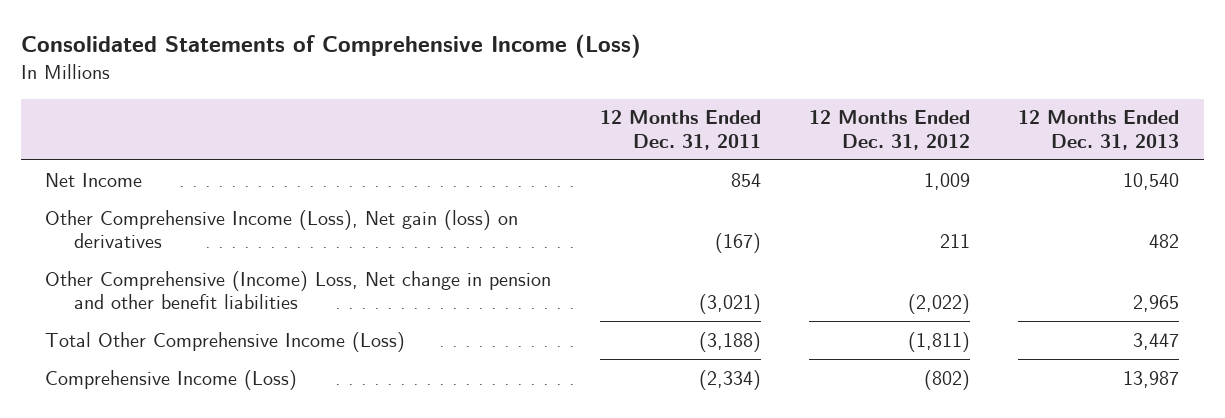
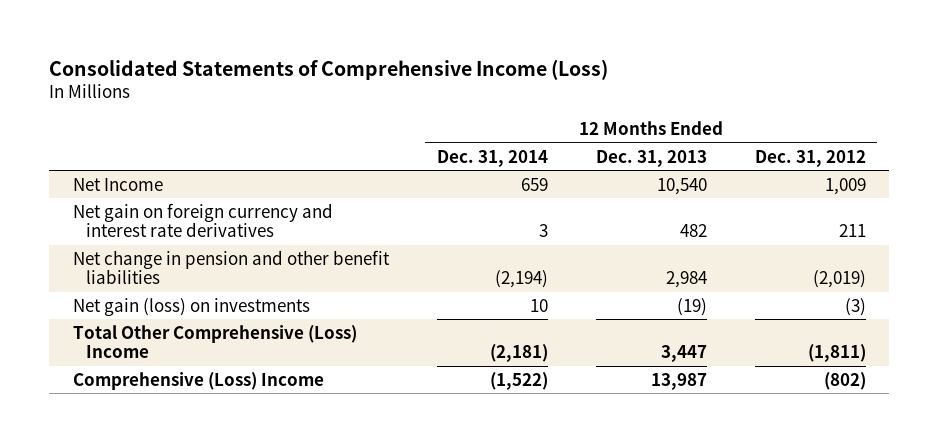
- | 12 Months Ended Dec. 31, 2011 | 12 Months Ended Dec. 31, 2012 | 12 Months Ended Dec. 31, 2013
+ | 12 Months Ended Dec. 31, 2014 | 12 Months Ended Dec. 31, 2013 | 12 Months Ended Dec. 31, 2012
- Other Comprehensive Income (Loss), Net gain (loss) on derivatives | (167) | 211 | 482
- Other Comprehensive (Income) Loss, Net change in pension and other benefit liabilities | (3,021) | (2,022) | 2,965
- Total Other Comprehensive Income (Loss) | (3,188) | (1,811) | 3,447
- Comprehensive Income (Loss) | (2,334) | (802) | 13,987
+ Net gain on foreign currency and interest rate derivatives | 3 | 482 | 211
+ Net change in pension and other benefit liabilities | (2,194) | 2,984 | (2,019)
+ Net gain (loss) on investments | 10 | (19) | (3)
+ Total Other Comprehensive (Loss) Income | (2,181) | 3,447 | (1,811)
+ Comprehensive (Loss) Income | (1,522) | 13,987 | (802)

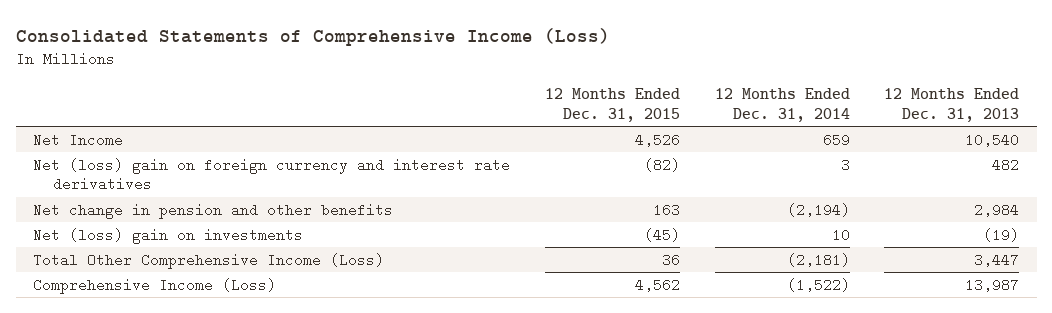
- | 12 Months Ended Dec. 31, 2014 | 12 Months Ended Dec. 31, 2013 | 12 Months Ended Dec. 31, 2012
+ | 12 Months Ended Dec. 31, 2015 | 12 Months Ended Dec. 31, 2014 | 12 Months Ended Dec. 31, 2013
- Net gain on foreign currency and interest rate derivatives | 3 | 482 | 211
- Net change in pension and other benefit liabilities | (2,194) | 2,984 | (2,019)
- Net gain (loss) on investments | 10 | (19) | (3)
- Total Other Comprehensive (Loss) Income | (2,181) | 3,447 | (1,811)
- Comprehensive (Loss) Income | (1,522) | 13,987 | (802)
+ Net (loss) gain on foreign currency and interest rate derivatives | (82) | 3 | 482
+ Net change in pension and other benefits | 163 | (2,194) | 2,984
+ Net (loss) gain on investments | (45) | 10 | (19)
+ Total Other Comprehensive Income (Loss) | 36 | (2,181) | 3,447
+ Comprehensive Income (Loss) | 4,562 | (1,522) | 13,987

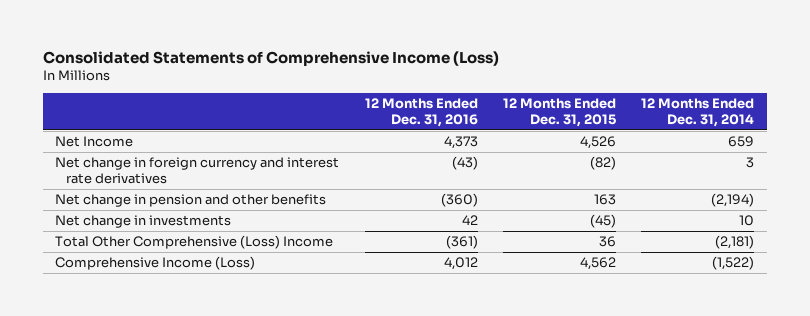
- | 12 Months Ended Dec. 31, 2015 | 12 Months Ended Dec. 31, 2014 | 12 Months Ended Dec. 31, 2013
+ | 12 Months Ended Dec. 31, 2016 | 12 Months Ended Dec. 31, 2015 | 12 Months Ended Dec. 31, 2014
- Net (loss) gain on foreign currency and interest rate derivatives | (82) | 3 | 482
+ Net change in foreign currency and interest rate derivatives | (43) | (82) | 3
- Net (loss) gain on investments | (45) | 10 | (19)
- Total Other Comprehensive Income (Loss) | 36 | (2,181) | 3,447
+ Net change in investments | 42 | (45) | 10
+ Total Other Comprehensive (Loss) Income | (361) | 36 | (2,181)

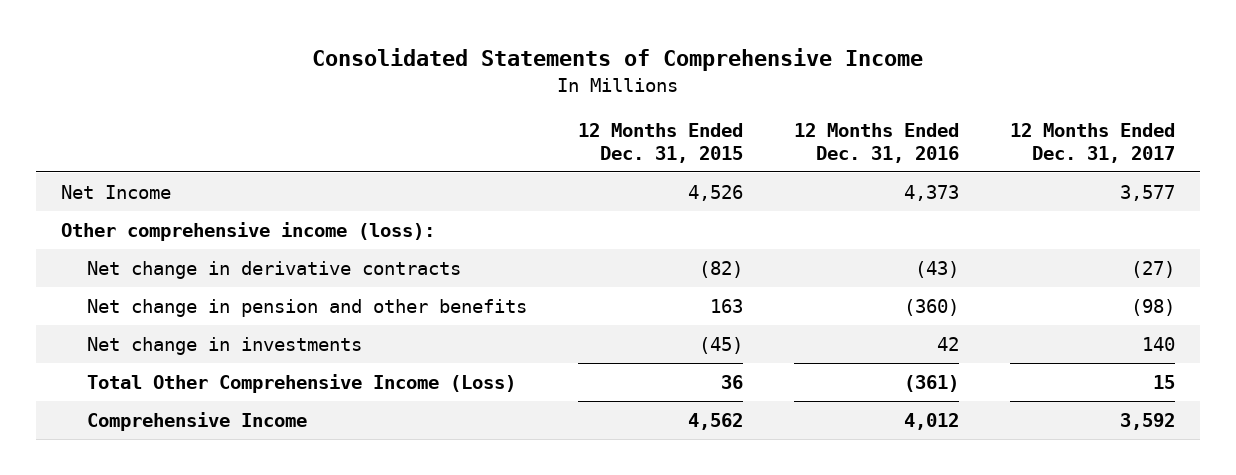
- Consolidated Statements of Comprehensive Income (Loss)
+ Consolidated Statements of Comprehensive Income
- | 12 Months Ended Dec. 31, 2016 | 12 Months Ended Dec. 31, 2015 | 12 Months Ended Dec. 31, 2014
+ | 12 Months Ended Dec. 31, 2015 | 12 Months Ended Dec. 31, 2016 | 12 Months Ended Dec. 31, 2017
- Net change in foreign currency and interest rate derivatives | (43) | (82) | 3
+ Other comprehensive income (loss):
+ Net change in derivative contracts | (82) | (43) | (27)
- Total Other Comprehensive (Loss) Income | (361) | 36 | (2,181)
- Comprehensive Income (Loss) | 4,012 | 4,562 | (1,522)
+ Total Other Comprehensive Income (Loss) | 36 | (361) | 15
+ Comprehensive Income | 4,562 | 4,012 | 3,592

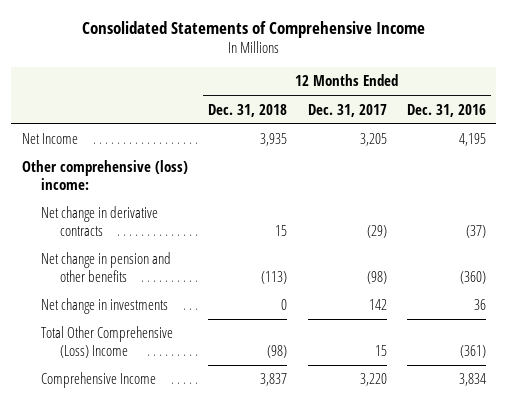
- | 12 Months Ended Dec. 31, 2015 | 12 Months Ended Dec. 31, 2016 | 12 Months Ended Dec. 31, 2017
+ | 12 Months Ended Dec. 31, 2018 | 12 Months Ended Dec. 31, 2017 | 12 Months Ended Dec. 31, 2016
- Net Income | 4,526 | 4,373 | 3,577
- Other comprehensive income (loss):
- Net change in derivative contracts | (82) | (43) | (27)
+ Net Income | 3,935 | 3,205 | 4,195
+ Other comprehensive (loss) income:
+ Net change in derivative contracts | 15 | (29) | (37)
- Net change in investments | (45) | 42 | 140
- Total Other Comprehensive Income (Loss) | 36 | (361) | 15
- Comprehensive Income | 4,562 | 4,012 | 3,592
+ Net change in investments | 0 | 142 | 36
+ Total Other Comprehensive (Loss) Income | (98) | 15 | (361)
+ Comprehensive Income | 3,837 | 3,220 | 3,834

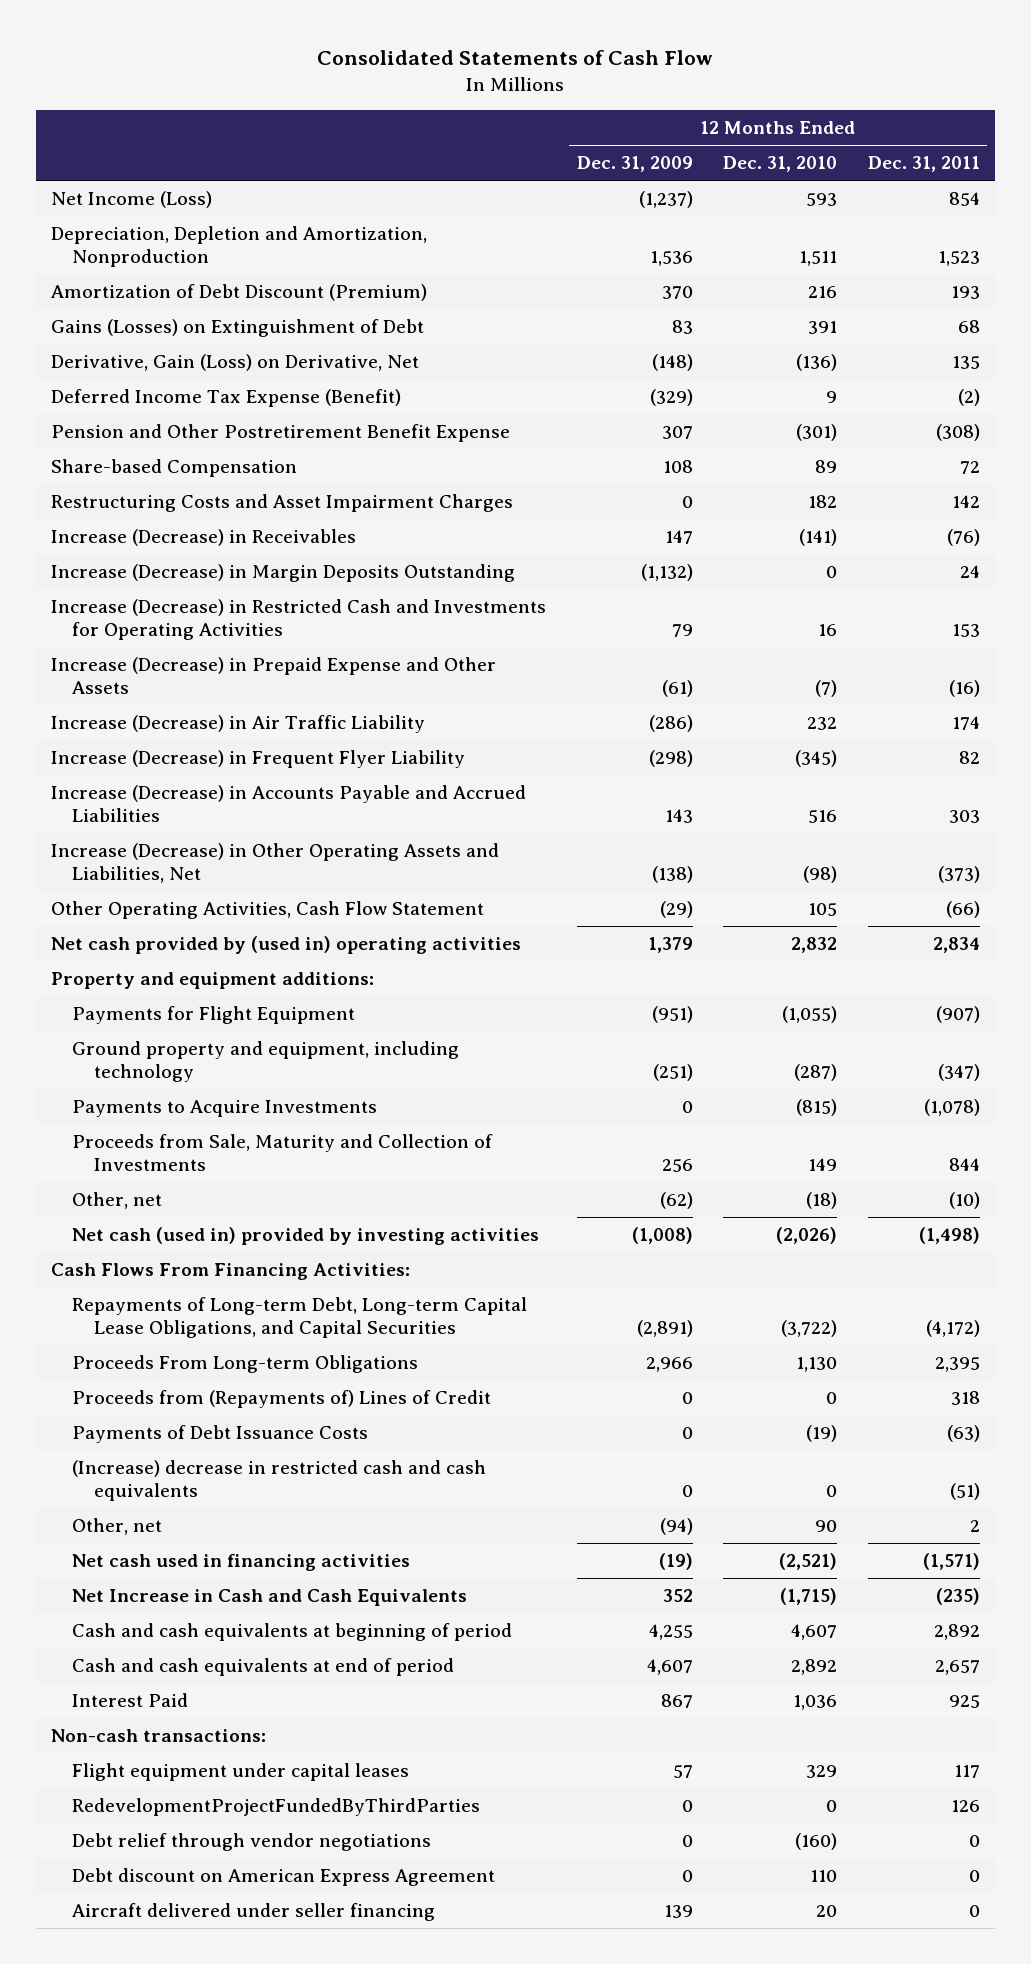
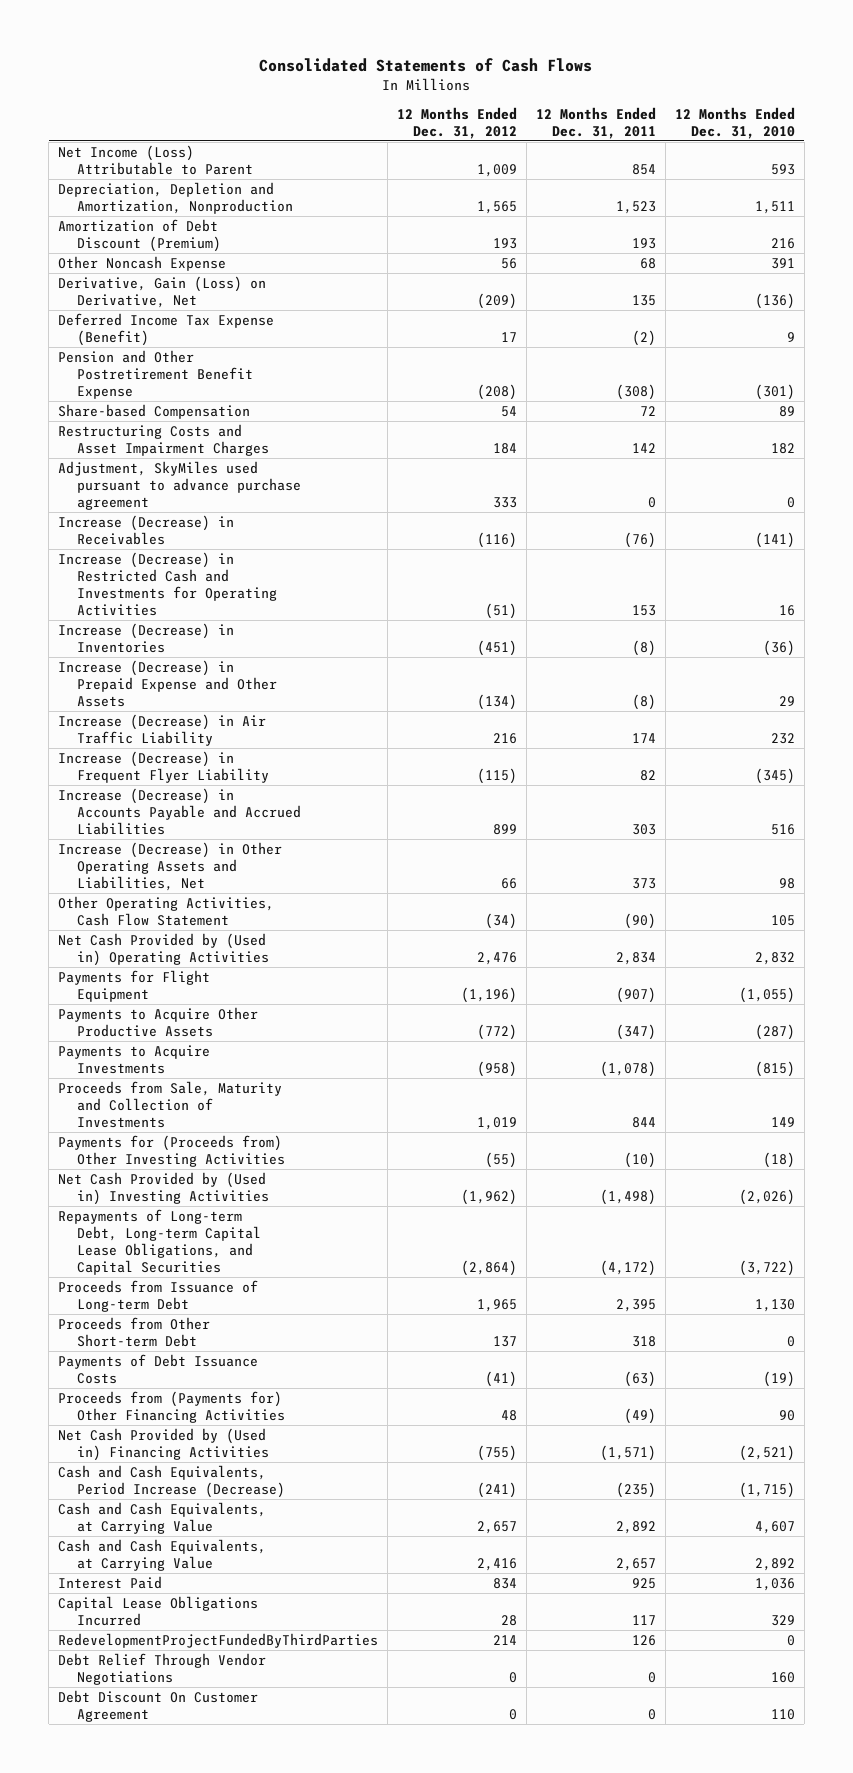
- Consolidated Statements of Cash Flow
+ Consolidated Statements of Cash Flows
- | 12 Months Ended Dec. 31, 2009 | 12 Months Ended Dec. 31, 2010 | 12 Months Ended Dec. 31, 2011
+ | 12 Months Ended Dec. 31, 2012 | 12 Months Ended Dec. 31, 2011 | 12 Months Ended Dec. 31, 2010
- Net Income (Loss) | (1,237) | 593 | 854
+ Net Income (Loss) Attributable to Parent | 1,009 | 854 | 593
- Gains (Losses) on Extinguishment of Debt | 83 | 391 | 68
+ Other Noncash Expense | 56 | 68 | 391
+ Adjustment, SkyMiles used pursuant to advance purchase agreement | 333 | 0 | 0
- Increase (Decrease) in Margin Deposits Outstanding | (1,132) | 0 | 24
- Increase (Decrease) in Prepaid Expense and Other Assets | (61) | (7) | (16)
+ Increase (Decrease) in Inventories | (451) | (8) | (36)
+ Increase (Decrease) in Prepaid Expense and Other Assets | (134) | (8) | 29
- Increase (Decrease) in Other Operating Assets and Liabilities, Net | (138) | (98) | (373)
- Other Operating Activities, Cash Flow Statement | (29) | 105 | (66)
- Net cash provided by (used in) operating activities | 1,379 | 2,832 | 2,834
- Property and equipment additions:
+ Increase (Decrease) in Other Operating Assets and Liabilities, Net | 66 | 373 | 98
+ Other Operating Activities, Cash Flow Statement | (34) | (90) | 105
+ Net Cash Provided by (Used in) Operating Activities | 2,476 | 2,834 | 2,832
- Ground property and equipment, including technology | (251) | (287) | (347)
+ Payments to Acquire Other Productive Assets | (772) | (347) | (287)
- Other, net | (62) | (18) | (10)
- Net cash (used in) provided by investing activities | (1,008) | (2,026) | (1,498)
- Cash Flows From Financing Activities:
+ Payments for (Proceeds from) Other Investing Activities | (55) | (10) | (18)
+ Net Cash Provided by (Used in) Investing Activities | (1,962) | (1,498) | (2,026)
- Proceeds From Long-term Obligations | 2,966 | 1,130 | 2,395
- Proceeds from (Repayments of) Lines of Credit | 0 | 0 | 318
+ Proceeds from Issuance of Long-term Debt | 1,965 | 2,395 | 1,130
+ Proceeds from Other Short-term Debt | 137 | 318 | 0
- (Increase) decrease in restricted cash and cash equivalents | 0 | 0 | (51)
- Other, net | (94) | 90 | 2
- Net cash used in financing activities | (19) | (2,521) | (1,571)
- Net Increase in Cash and Cash Equivalents | 352 | (1,715) | (235)
- Cash and cash equivalents at beginning of period | 4,255 | 4,607 | 2,892
- Cash and cash equivalents at end of period | 4,607 | 2,892 | 2,657
+ Proceeds from (Payments for) Other Financing Activities | 48 | (49) | 90
+ Net Cash Provided by (Used in) Financing Activities | (755) | (1,571) | (2,521)
+ Cash and Cash Equivalents, Period Increase (Decrease) | (241) | (235) | (1,715)
+ Cash and Cash Equivalents, at Carrying Value | 2,657 | 2,892 | 4,607
+ Cash and Cash Equivalents, at Carrying Value | 2,416 | 2,657 | 2,892
- Non-cash transactions:
- Flight equipment under capital leases | 57 | 329 | 117
+ Capital Lease Obligations Incurred | 28 | 117 | 329
- Debt relief through vendor negotiations | 0 | (160) | 0
- Debt discount on American Express Agreement | 0 | 110 | 0
- Aircraft delivered under seller financing | 139 | 20 | 0
+ Debt Relief Through Vendor Negotiations | 0 | 0 | 160
+ Debt Discount On Customer Agreement | 0 | 0 | 110

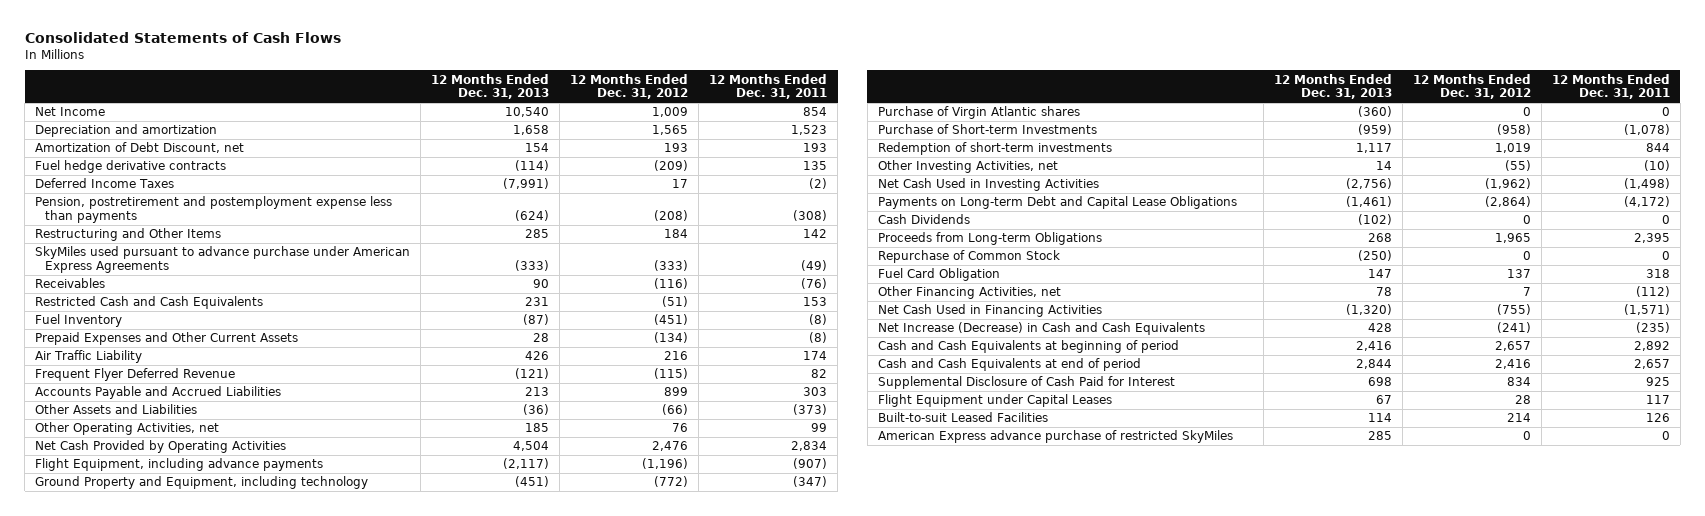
- | 12 Months Ended Dec. 31, 2012 | 12 Months Ended Dec. 31, 2011 | 12 Months Ended Dec. 31, 2010
+ | 12 Months Ended Dec. 31, 2013 | 12 Months Ended Dec. 31, 2012 | 12 Months Ended Dec. 31, 2011
- Net Income (Loss) Attributable to Parent | 1,009 | 854 | 593
- Depreciation, Depletion and Amortization, Nonproduction | 1,565 | 1,523 | 1,511
- Amortization of Debt Discount (Premium) | 193 | 193 | 216
- Other Noncash Expense | 56 | 68 | 391
- Derivative, Gain (Loss) on Derivative, Net | (209) | 135 | (136)
- Deferred Income Tax Expense (Benefit) | 17 | (2) | 9
- Pension and Other Postretirement Benefit Expense | (208) | (308) | (301)
- Share-based Compensation | 54 | 72 | 89
- Restructuring Costs and Asset Impairment Charges | 184 | 142 | 182
- Adjustment, SkyMiles used pursuant to advance purchase agreement | 333 | 0 | 0
- Increase (Decrease) in Receivables | (116) | (76) | (141)
- Increase (Decrease) in Restricted Cash and Investments for Operating Activities | (51) | 153 | 16
- Increase (Decrease) in Inventories | (451) | (8) | (36)
- Increase (Decrease) in Prepaid Expense and Other Assets | (134) | (8) | 29
- Increase (Decrease) in Air Traffic Liability | 216 | 174 | 232
- Increase (Decrease) in Frequent Flyer Liability | (115) | 82 | (345)
- Increase (Decrease) in Accounts Payable and Accrued Liabilities | 899 | 303 | 516
- Increase (Decrease) in Other Operating Assets and Liabilities, Net | 66 | 373 | 98
- Other Operating Activities, Cash Flow Statement | (34) | (90) | 105
- Net Cash Provided by (Used in) Operating Activities | 2,476 | 2,834 | 2,832
- Payments for Flight Equipment | (1,196) | (907) | (1,055)
- Payments to Acquire Other Productive Assets | (772) | (347) | (287)
- Payments to Acquire Investments | (958) | (1,078) | (815)
- Proceeds from Sale, Maturity and Collection of Investments | 1,019 | 844 | 149
- Payments for (Proceeds from) Other Investing Activities | (55) | (10) | (18)
- Net Cash Provided by (Used in) Investing Activities | (1,962) | (1,498) | (2,026)
- Repayments of Long-term Debt, Long-term Capital Lease Obligations, and Capital Securities | (2,864) | (4,172) | (3,722)
- Proceeds from Issuance of Long-term Debt | 1,965 | 2,395 | 1,130
- Proceeds from Other Short-term Debt | 137 | 318 | 0
- Payments of Debt Issuance Costs | (41) | (63) | (19)
- Proceeds from (Payments for) Other Financing Activities | 48 | (49) | 90
- Net Cash Provided by (Used in) Financing Activities | (755) | (1,571) | (2,521)
- Cash and Cash Equivalents, Period Increase (Decrease) | (241) | (235) | (1,715)
- Cash and Cash Equivalents, at Carrying Value | 2,657 | 2,892 | 4,607
- Cash and Cash Equivalents, at Carrying Value | 2,416 | 2,657 | 2,892
- Interest Paid | 834 | 925 | 1,036
- Capital Lease Obligations Incurred | 28 | 117 | 329
- RedevelopmentProjectFundedByThirdParties | 214 | 126 | 0
- Debt Relief Through Vendor Negotiations | 0 | 0 | 160
- Debt Discount On Customer Agreement | 0 | 0 | 110
+ Net Income | 10,540 | 1,009 | 854
+ Depreciation and amortization | 1,658 | 1,565 | 1,523
+ Amortization of Debt Discount, net | 154 | 193 | 193
+ Fuel hedge derivative contracts | (114) | (209) | 135
+ Deferred Income Taxes | (7,991) | 17 | (2)
+ Pension, postretirement and postemployment expense less than payments | (624) | (208) | (308)
+ Restructuring and Other Items | 285 | 184 | 142
+ SkyMiles used pursuant to advance purchase under American Express Agreements | (333) | (333) | (49)
+ Receivables | 90 | (116) | (76)
+ Restricted Cash and Cash Equivalents | 231 | (51) | 153
+ Fuel Inventory | (87) | (451) | (8)
+ Prepaid Expenses and Other Current Assets | 28 | (134) | (8)
+ Air Traffic Liability | 426 | 216 | 174
+ Frequent Flyer Deferred Revenue | (121) | (115) | 82
+ Accounts Payable and Accrued Liabilities | 213 | 899 | 303
+ Other Assets and Liabilities | (36) | (66) | (373)
+ Other Operating Activities, net | 185 | 76 | 99
+ Net Cash Provided by Operating Activities | 4,504 | 2,476 | 2,834
+ Flight Equipment, including advance payments | (2,117) | (1,196) | (907)
+ Ground Property and Equipment, including technology | (451) | (772) | (347)
+ Purchase of Virgin Atlantic shares | (360) | 0 | 0
+ Purchase of Short-term Investments | (959) | (958) | (1,078)
+ Redemption of short-term investments | 1,117 | 1,019 | 844
+ Other Investing Activities, net | 14 | (55) | (10)
+ Net Cash Used in Investing Activities | (2,756) | (1,962) | (1,498)
+ Payments on Long-term Debt and Capital Lease Obligations | (1,461) | (2,864) | (4,172)
+ Cash Dividends | (102) | 0 | 0
+ Proceeds from Long-term Obligations | 268 | 1,965 | 2,395
+ Repurchase of Common Stock | (250) | 0 | 0
+ Fuel Card Obligation | 147 | 137 | 318
+ Other Financing Activities, net | 78 | 7 | (112)
+ Net Cash Used in Financing Activities | (1,320) | (755) | (1,571)
+ Net Increase (Decrease) in Cash and Cash Equivalents | 428 | (241) | (235)
+ Cash and Cash Equivalents at beginning of period | 2,416 | 2,657 | 2,892
+ Cash and Cash Equivalents at end of period | 2,844 | 2,416 | 2,657
+ Supplemental Disclosure of Cash Paid for Interest | 698 | 834 | 925
+ Flight Equipment under Capital Leases | 67 | 28 | 117
+ Built-to-suit Leased Facilities | 114 | 214 | 126
+ American Express advance purchase of restricted SkyMiles | 285 | 0 | 0

